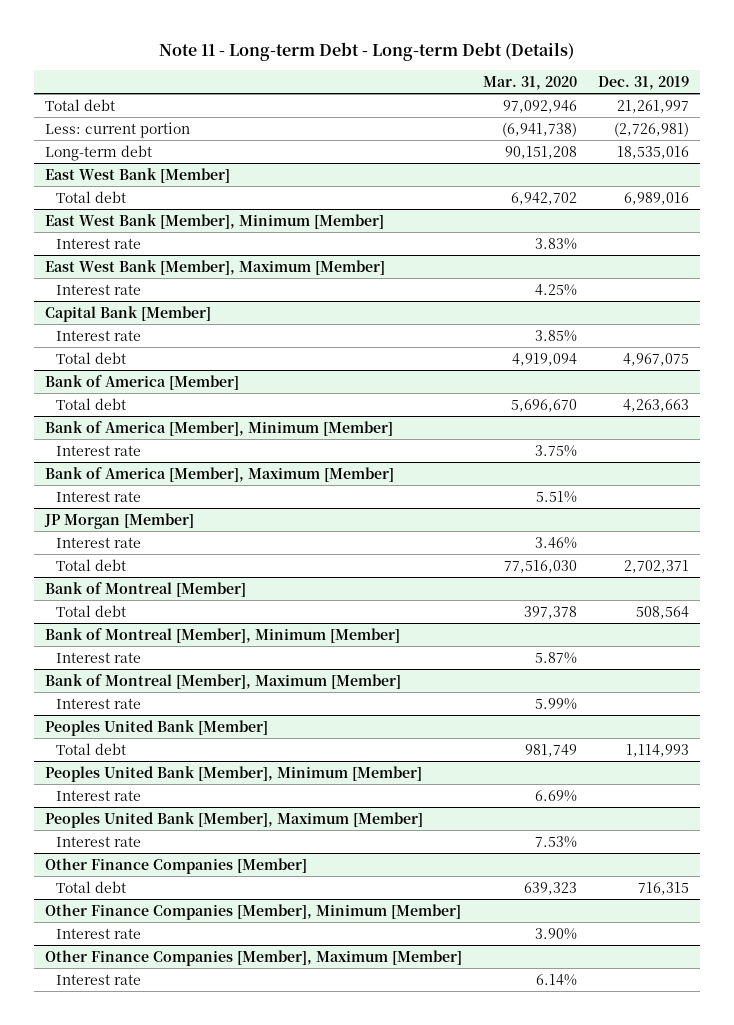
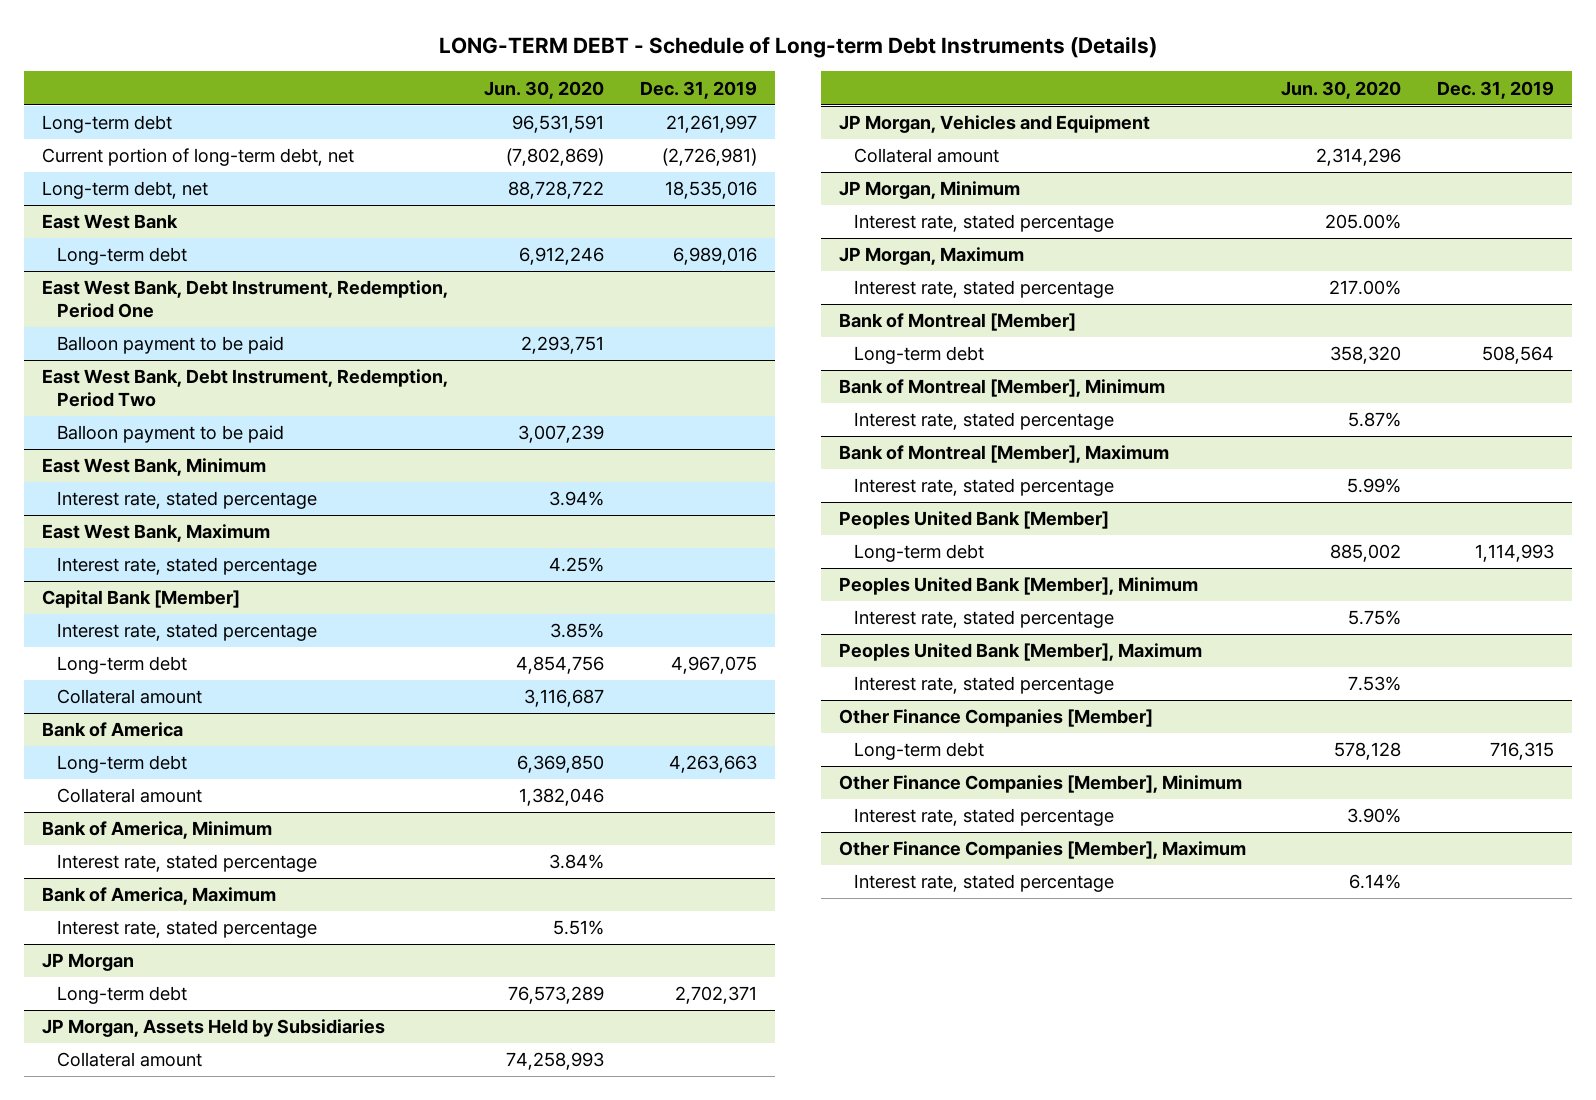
- Note 11 - Long-term Debt - Long-term Debt (Details)
+ LONG-TERM DEBT - Schedule of Long-term Debt Instruments (Details)
- | Mar. 31, 2020 | Dec. 31, 2019
+ | Jun. 30, 2020 | Dec. 31, 2019
- Total debt | 97,092,946 | 21,261,997
- Less: current portion | (6,941,738) | (2,726,981)
- Long-term debt | 90,151,208 | 18,535,016
- East West Bank [Member]
- Total debt | 6,942,702 | 6,989,016
- East West Bank [Member], Minimum [Member]
- Interest rate | 3.83% |
- East West Bank [Member], Maximum [Member]
- Interest rate | 4.25% |
+ Long-term debt | 96,531,591 | 21,261,997
+ Current portion of long-term debt, net | (7,802,869) | (2,726,981)
+ Long-term debt, net | 88,728,722 | 18,535,016
+ East West Bank
+ Long-term debt | 6,912,246 | 6,989,016
+ East West Bank, Debt Instrument, Redemption, Period One
+ Balloon payment to be paid | 2,293,751 |
+ East West Bank, Debt Instrument, Redemption, Period Two
+ Balloon payment to be paid | 3,007,239 |
+ East West Bank, Minimum
+ Interest rate, stated percentage | 3.94% |
+ East West Bank, Maximum
+ Interest rate, stated percentage | 4.25% |
@ Capital Bank [Member]
- Interest rate | 3.85% |
- Total debt | 4,919,094 | 4,967,075
- Bank of America [Member]
- Total debt | 5,696,670 | 4,263,663
- Bank of America [Member], Minimum [Member]
- Interest rate | 3.75% |
- Bank of America [Member], Maximum [Member]
- Interest rate | 5.51% |
- JP Morgan [Member]
- Interest rate | 3.46% |
- Total debt | 77,516,030 | 2,702,371
@ Capital Bank [Member]
+ Interest rate, stated percentage | 3.85% |
+ Long-term debt | 4,854,756 | 4,967,075
+ Collateral amount | 3,116,687 |
+ Bank of America
+ Long-term debt | 6,369,850 | 4,263,663
+ Collateral amount | 1,382,046 |
+ Bank of America, Minimum
+ Interest rate, stated percentage | 3.84% |
+ Bank of America, Maximum
+ Interest rate, stated percentage | 5.51% |
+ JP Morgan
+ Long-term debt | 76,573,289 | 2,702,371
+ JP Morgan, Assets Held by Subsidiaries
+ Collateral amount | 74,258,993 |
+ JP Morgan, Vehicles and Equipment
+ Collateral amount | 2,314,296 |
+ JP Morgan, Minimum
+ Interest rate, stated percentage | 205.00% |
+ JP Morgan, Maximum
+ Interest rate, stated percentage | 217.00% |
@ Bank of Montreal [Member]
- Total debt | 397,378 | 508,564
- Bank of Montreal [Member], Minimum [Member]
- Interest rate | 5.87% |
- Bank of Montreal [Member], Maximum [Member]
- Interest rate | 5.99% |
@ Bank of Montreal [Member]
+ Long-term debt | 358,320 | 508,564
+ Bank of Montreal [Member], Minimum
+ Interest rate, stated percentage | 5.87% |
+ Bank of Montreal [Member], Maximum
+ Interest rate, stated percentage | 5.99% |
@ Peoples United Bank [Member]
- Total debt | 981,749 | 1,114,993
- Peoples United Bank [Member], Minimum [Member]
- Interest rate | 6.69% |
- Peoples United Bank [Member], Maximum [Member]
- Interest rate | 7.53% |
@ Peoples United Bank [Member]
+ Long-term debt | 885,002 | 1,114,993
+ Peoples United Bank [Member], Minimum
+ Interest rate, stated percentage | 5.75% |
+ Peoples United Bank [Member], Maximum
+ Interest rate, stated percentage | 7.53% |
@ Other Finance Companies [Member]
- Total debt | 639,323 | 716,315
- Other Finance Companies [Member], Minimum [Member]
- Interest rate | 3.90% |
- Other Finance Companies [Member], Maximum [Member]
- Interest rate | 6.14% |
@ Other Finance Companies [Member]
+ Long-term debt | 578,128 | 716,315
+ Other Finance Companies [Member], Minimum
+ Interest rate, stated percentage | 3.90% |
+ Other Finance Companies [Member], Maximum
+ Interest rate, stated percentage | 6.14% |

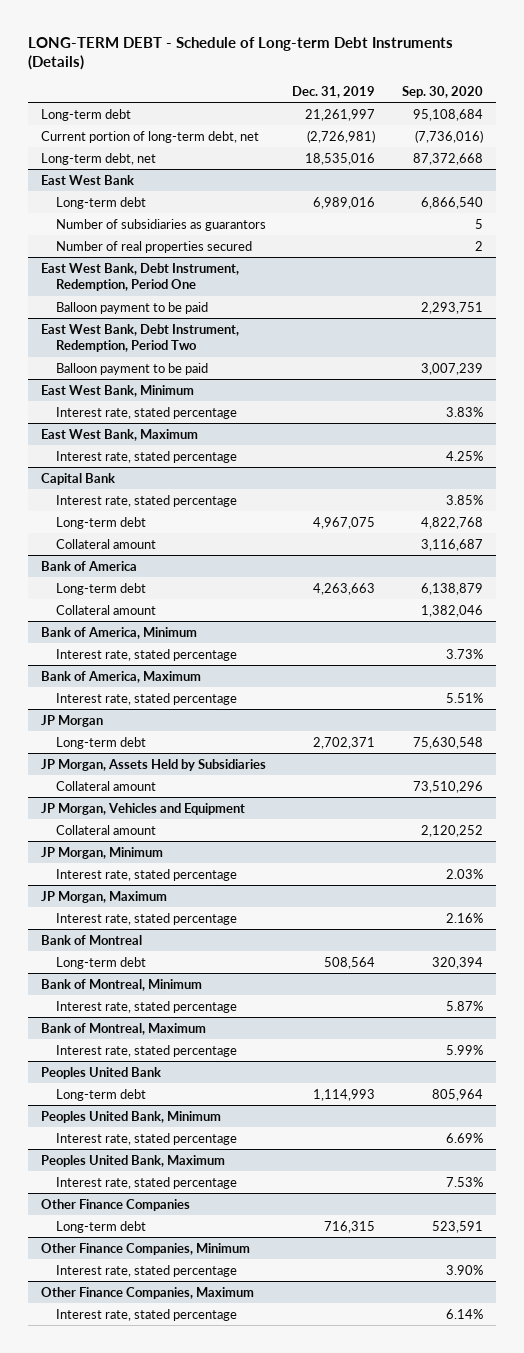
- | Jun. 30, 2020 | Dec. 31, 2019
+ | Dec. 31, 2019 | Sep. 30, 2020
@ East West Bank
+ Number of subsidiaries as guarantors | | 5
+ Number of real properties secured | | 2
- Capital Bank [Member]
+ Capital Bank
- Bank of Montreal [Member]
+ Bank of Montreal
- Bank of Montreal [Member], Minimum
+ Bank of Montreal, Minimum
- Bank of Montreal [Member], Maximum
+ Bank of Montreal, Maximum
- Peoples United Bank [Member]
+ Peoples United Bank
- Peoples United Bank [Member], Minimum
+ Peoples United Bank, Minimum
- Peoples United Bank [Member], Maximum
+ Peoples United Bank, Maximum
- Other Finance Companies [Member]
+ Other Finance Companies
- Other Finance Companies [Member], Minimum
+ Other Finance Companies, Minimum
- Other Finance Companies [Member], Maximum
+ Other Finance Companies, Maximum

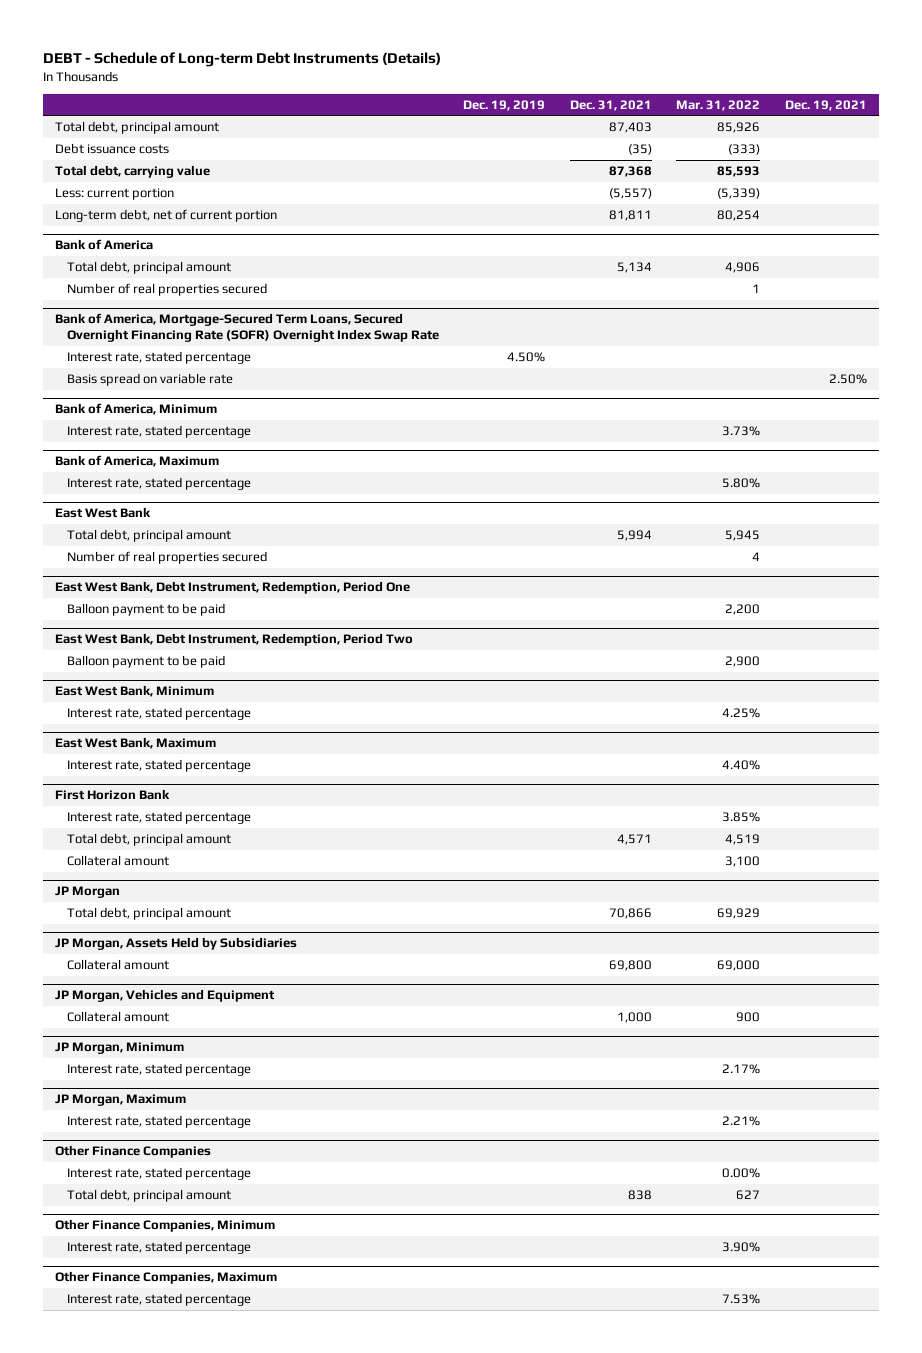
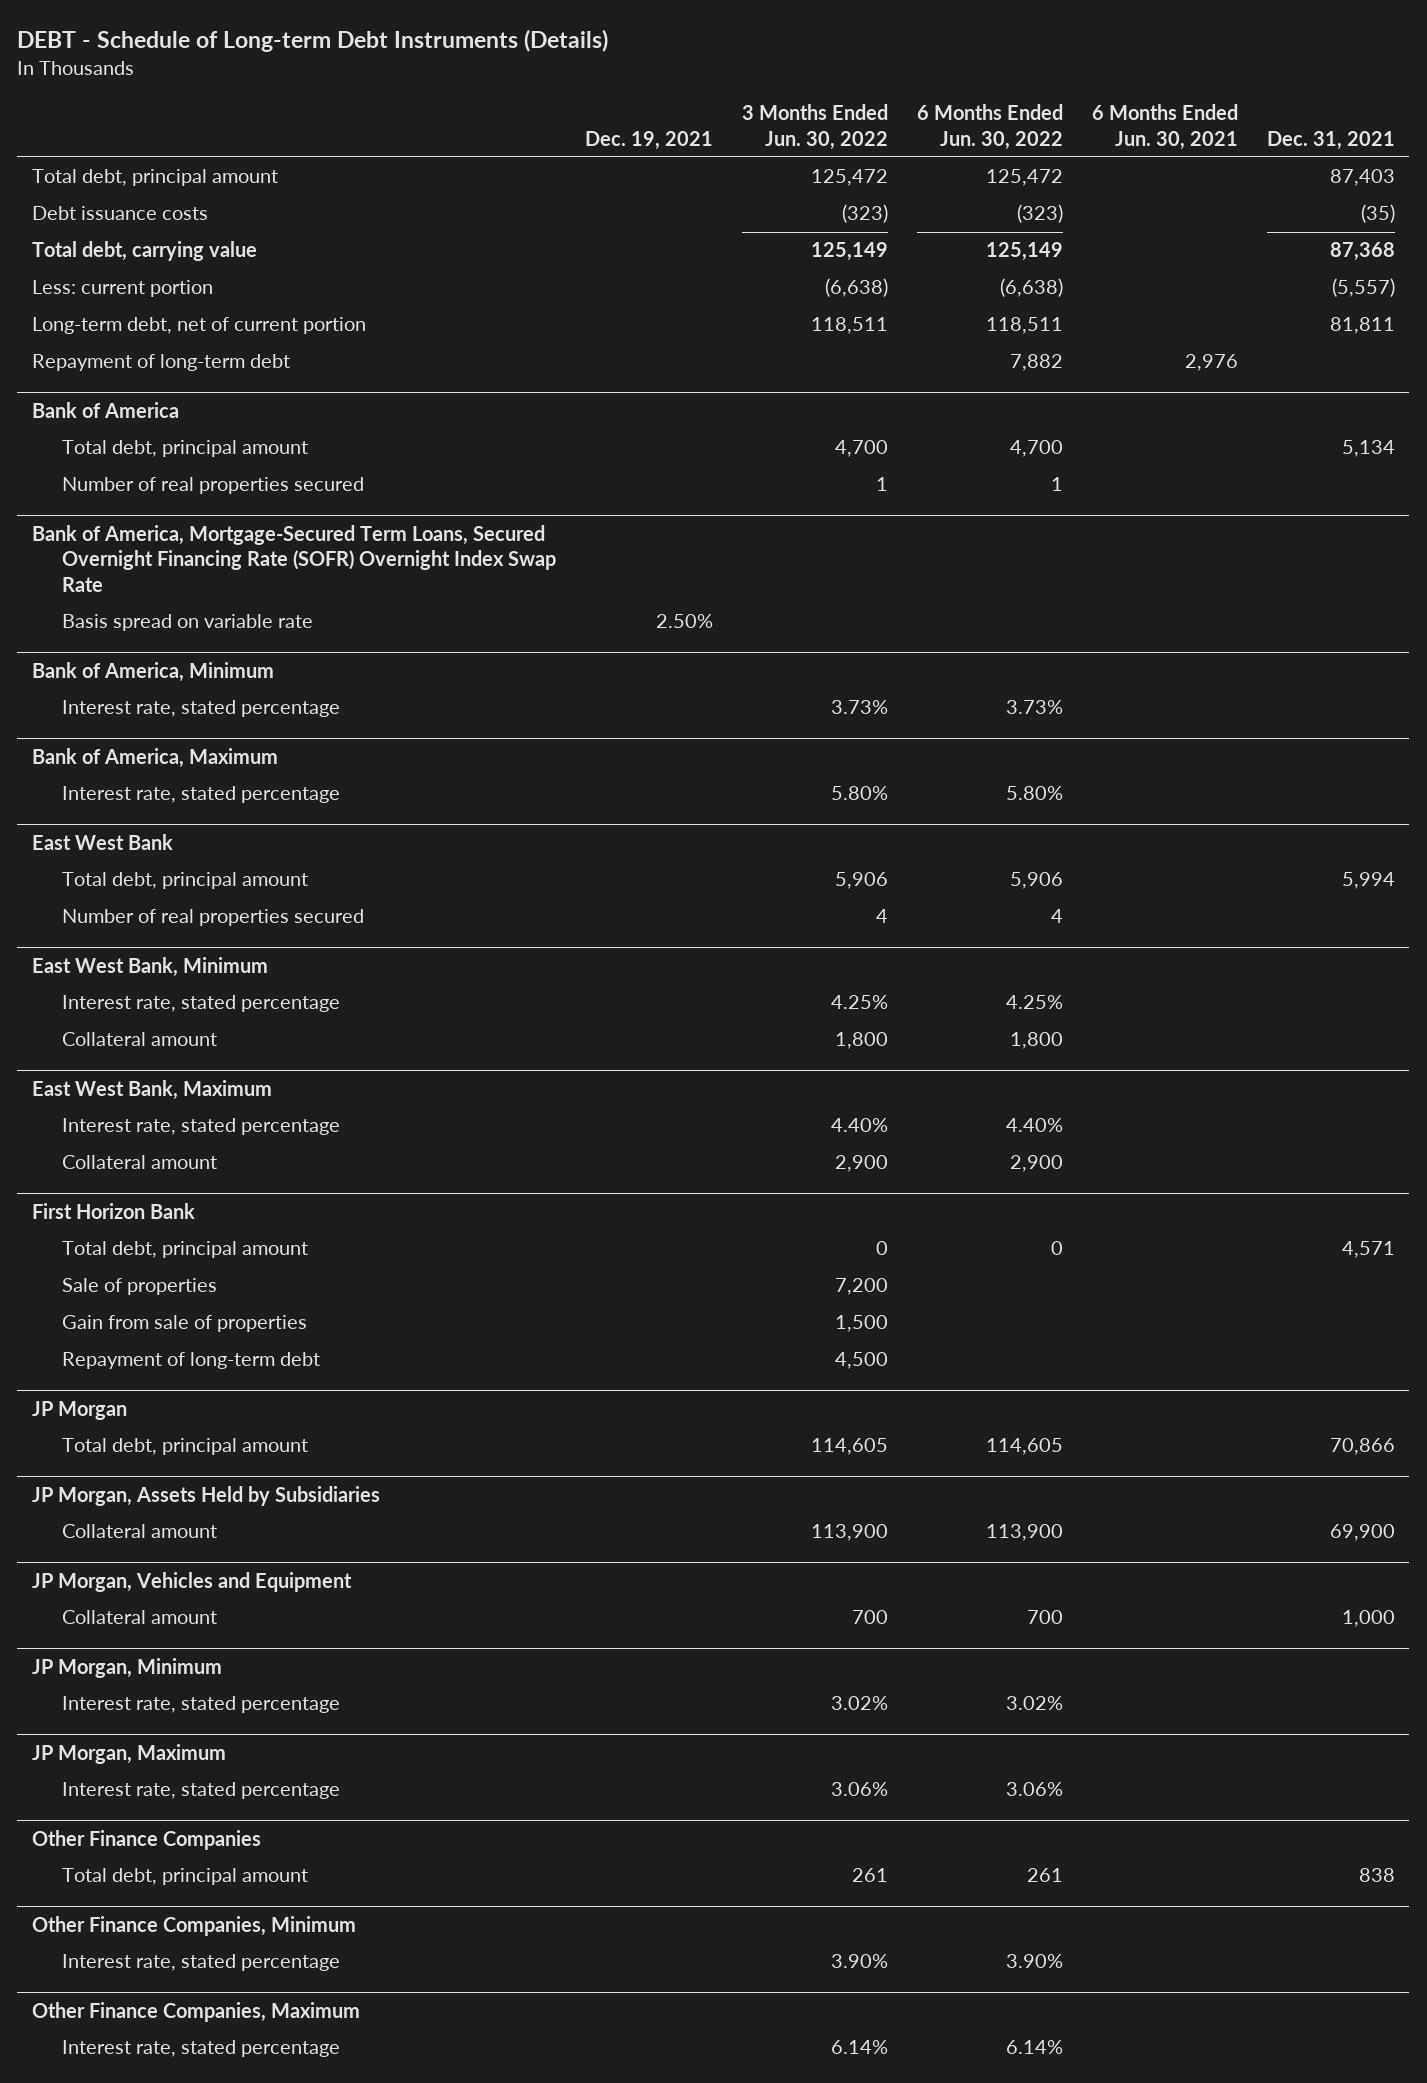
- | Dec. 19, 2019 | Dec. 31, 2021 | Mar. 31, 2022 | Dec. 19, 2021
+ | Dec. 19, 2021 | 3 Months Ended Jun. 30, 2022 | 6 Months Ended Jun. 30, 2022 | 6 Months Ended Jun. 30, 2021 | Dec. 31, 2021
+ Repayment of long-term debt | | | 7,882 | 2,976 |
@ Bank of America, Mortgage-Secured Term Loans, Secured Overnight Financing Rate (SOFR) Overnight Index Swap Rate
- Interest rate, stated percentage | 4.50% | | |
- East West Bank, Debt Instrument, Redemption, Period One
- Balloon payment to be paid | | | 2,200 |
- East West Bank, Debt Instrument, Redemption, Period Two
- Balloon payment to be paid | | | 2,900 |
@ East West Bank, Minimum
+ Collateral amount | | 1,800 | 1,800 | |
@ East West Bank, Maximum
+ Collateral amount | | 2,900 | 2,900 | |
@ First Horizon Bank
- Interest rate, stated percentage | | | 3.85% |
- Collateral amount | | | 3,100 |
+ Sale of properties | | 7,200 | | |
+ Gain from sale of properties | | 1,500 | | |
+ Repayment of long-term debt | | 4,500 | | |
@ JP Morgan, Assets Held by Subsidiaries
- Collateral amount | | 69,800 | 69,000 |
+ Collateral amount | | 113,900 | 113,900 | | 69,900
@ Other Finance Companies
- Interest rate, stated percentage | | | 0.00% |

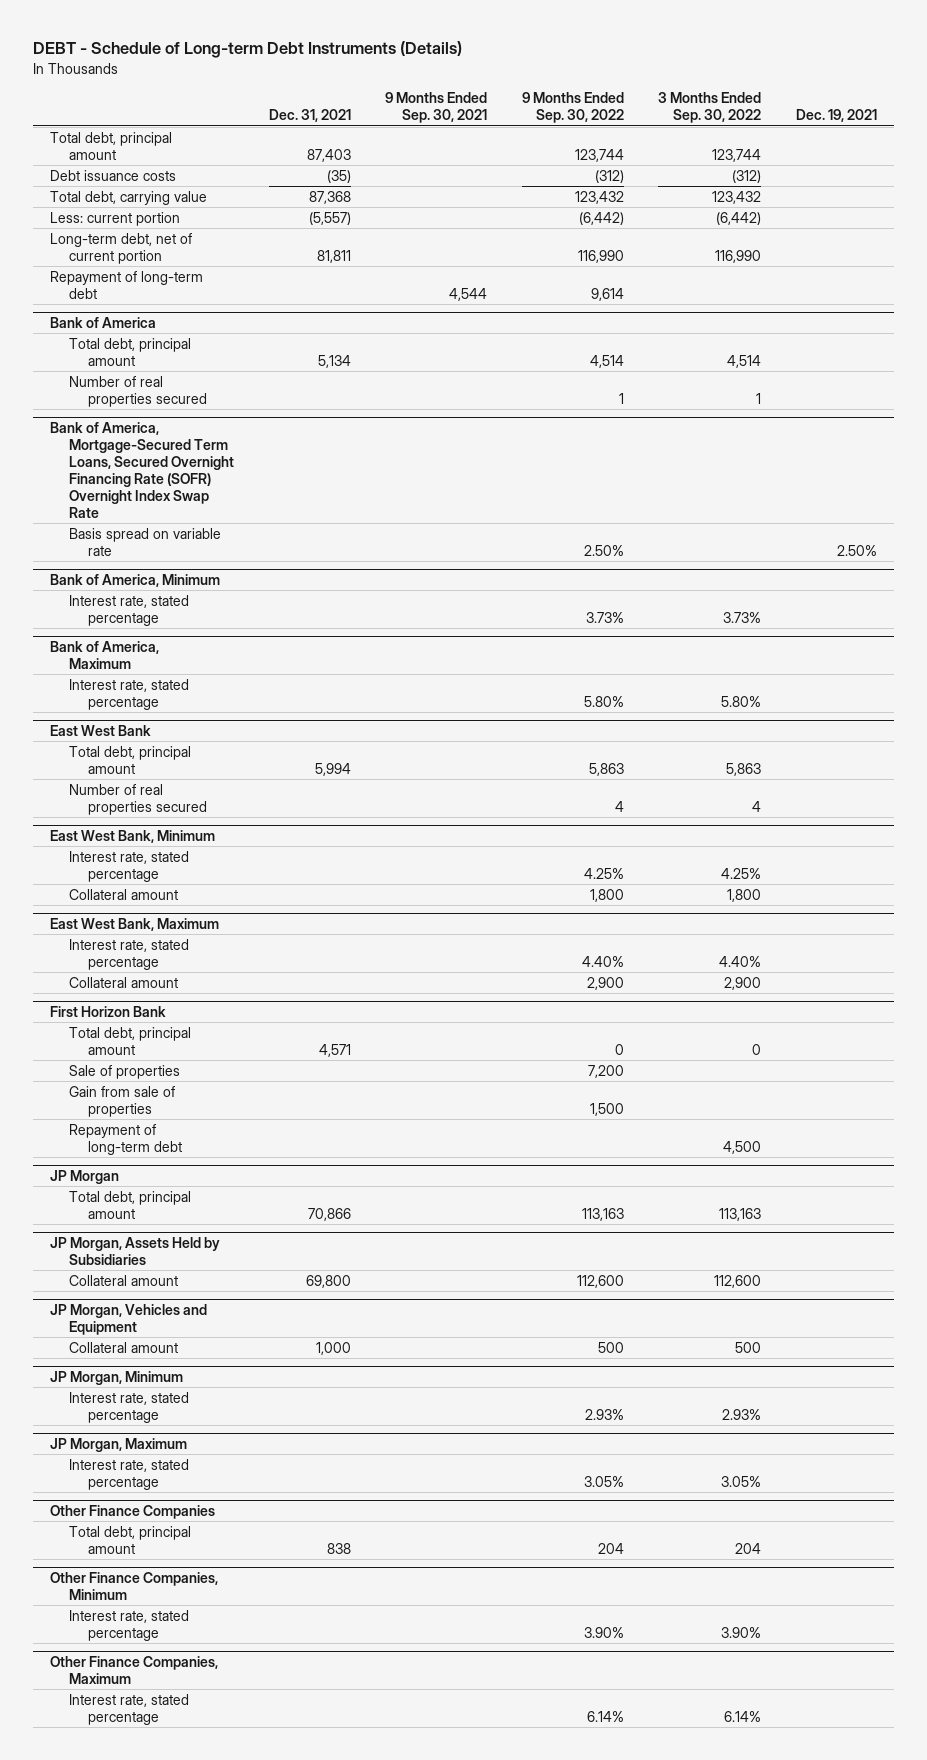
- | Dec. 19, 2021 | 3 Months Ended Jun. 30, 2022 | 6 Months Ended Jun. 30, 2022 | 6 Months Ended Jun. 30, 2021 | Dec. 31, 2021
+ | Dec. 31, 2021 | 9 Months Ended Sep. 30, 2021 | 9 Months Ended Sep. 30, 2022 | 3 Months Ended Sep. 30, 2022 | Dec. 19, 2021
@ JP Morgan, Assets Held by Subsidiaries
- Collateral amount | | 113,900 | 113,900 | | 69,900
+ Collateral amount | 69,800 | | 112,600 | 112,600 |

